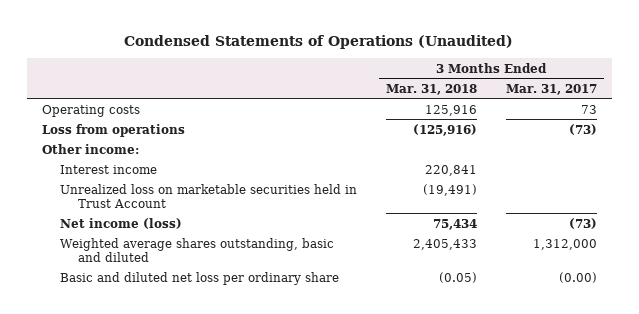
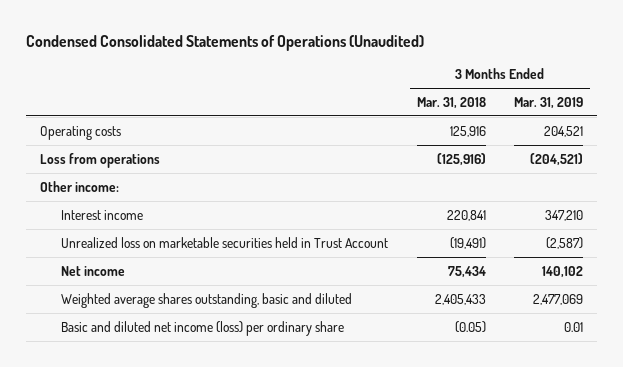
- Condensed Statements of Operations (Unaudited)
+ Condensed Consolidated Statements of Operations (Unaudited)
- | 3 Months Ended Mar. 31, 2018 | 3 Months Ended Mar. 31, 2017
+ | 3 Months Ended Mar. 31, 2018 | 3 Months Ended Mar. 31, 2019
- Net income (loss) | 75,434 | (73)
+ Net income | 75,434 | 140,102
- Basic and diluted net loss per ordinary share | (0.05) | (0.00)
+ Basic and diluted net income (loss) per ordinary share | (0.05) | 0.01

